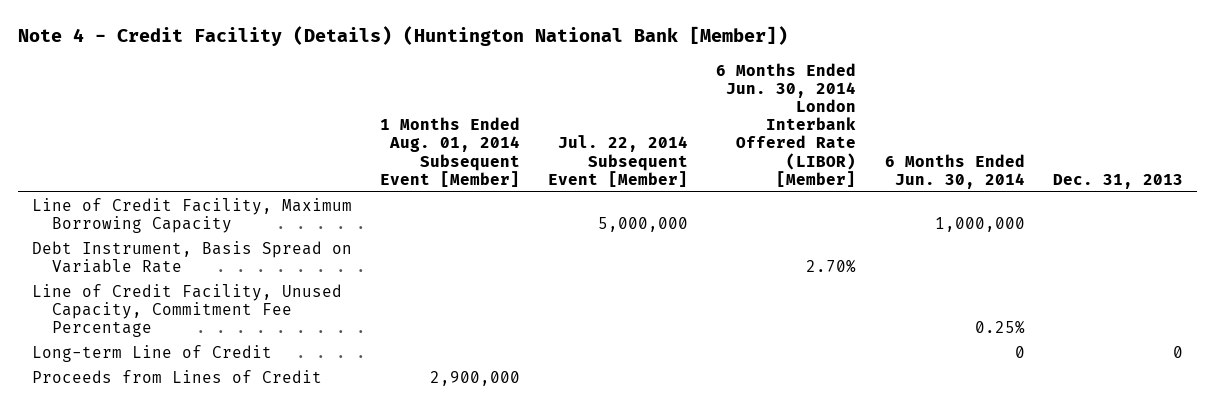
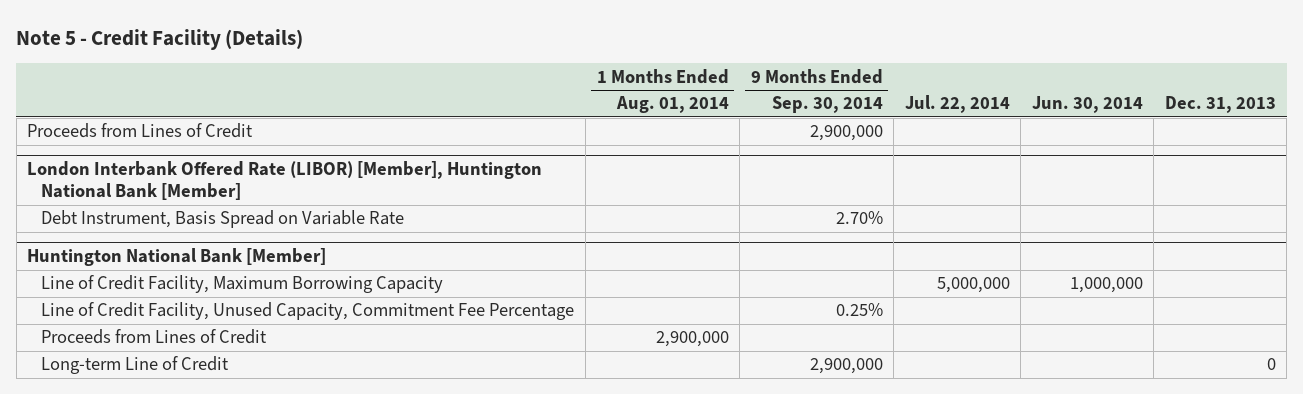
- Note 4 - Credit Facility (Details) (Huntington National Bank [Member])
+ Note 5 - Credit Facility (Details)
- | 1 Months Ended Aug. 01, 2014 Subsequent Event [Member] | Jul. 22, 2014 Subsequent Event [Member] | 6 Months Ended Jun. 30, 2014 London Interbank Offered Rate (LIBOR) [Member] | 6 Months Ended Jun. 30, 2014 | Dec. 31, 2013
+ | 1 Months Ended Aug. 01, 2014 | 9 Months Ended Sep. 30, 2014 | Jul. 22, 2014 | Jun. 30, 2014 | Dec. 31, 2013
- Line of Credit Facility, Maximum Borrowing Capacity | | 5,000,000 | | 1,000,000 |
- Debt Instrument, Basis Spread on Variable Rate | | | 2.70% | |
- Line of Credit Facility, Unused Capacity, Commitment Fee Percentage | | | | 0.25% |
- Long-term Line of Credit | | | | 0 | 0
+ London Interbank Offered Rate (LIBOR) [Member], Huntington National Bank [Member]
+ Debt Instrument, Basis Spread on Variable Rate | | 2.70% | | |
+ Huntington National Bank [Member]
+ Line of Credit Facility, Maximum Borrowing Capacity | | | 5,000,000 | 1,000,000 |
+ Line of Credit Facility, Unused Capacity, Commitment Fee Percentage | | 0.25% | | |
+ Proceeds from Lines of Credit | 2,900,000 | | | |
+ Long-term Line of Credit | | 2,900,000 | | | 0

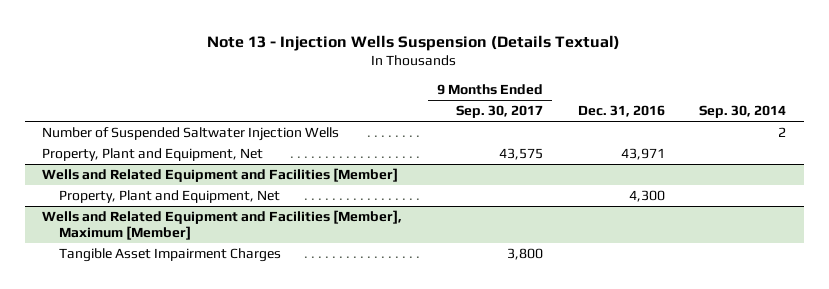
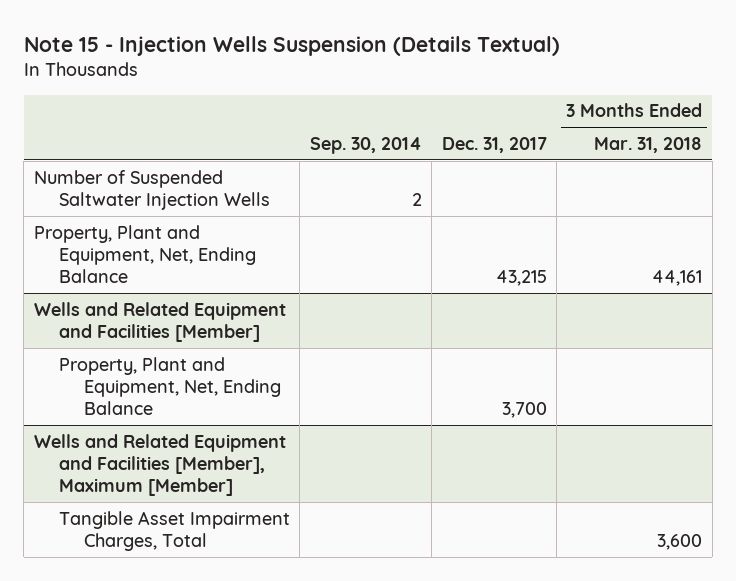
- Note 13 - Injection Wells Suspension (Details Textual)
+ Note 15 - Injection Wells Suspension (Details Textual)
- | 9 Months Ended Sep. 30, 2017 | Dec. 31, 2016 | Sep. 30, 2014
+ | Sep. 30, 2014 | Dec. 31, 2017 | 3 Months Ended Mar. 31, 2018
- Property, Plant and Equipment, Net | 43,575 | 43,971 |
+ Property, Plant and Equipment, Net, Ending Balance | | 43,215 | 44,161
@ Wells and Related Equipment and Facilities [Member]
- Property, Plant and Equipment, Net | | 4,300 |
+ Property, Plant and Equipment, Net, Ending Balance | | 3,700 |
@ Wells and Related Equipment and Facilities [Member], Maximum [Member]
- Tangible Asset Impairment Charges | 3,800 | |
+ Tangible Asset Impairment Charges, Total | | | 3,600

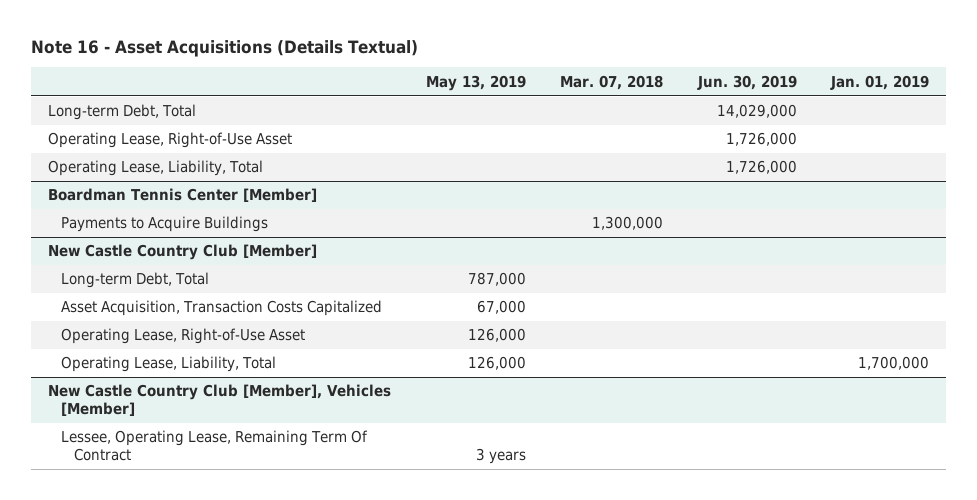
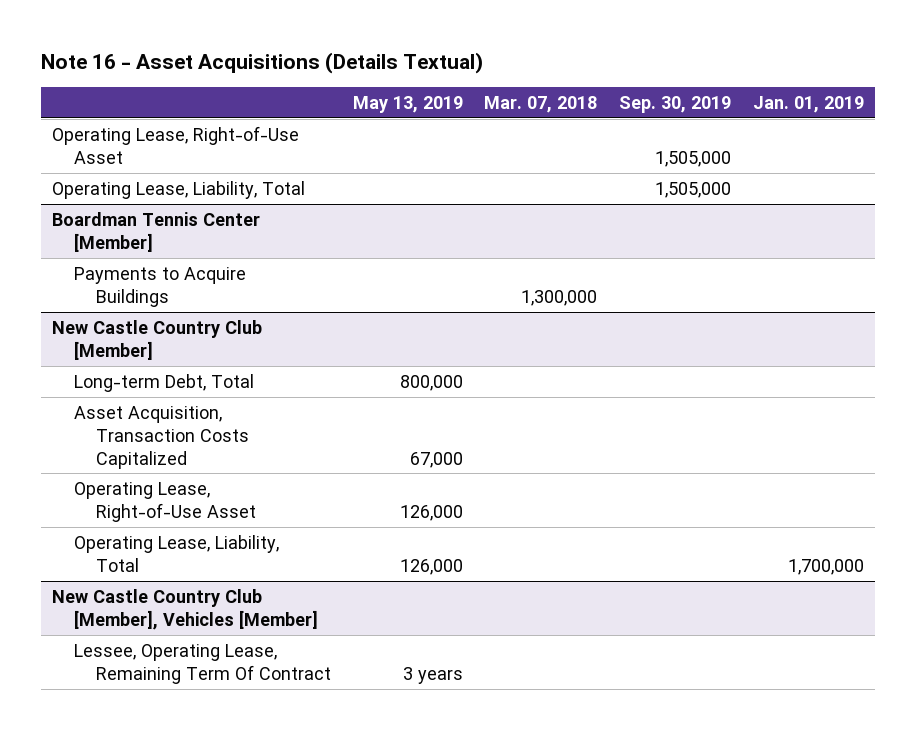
- | May 13, 2019 | Mar. 07, 2018 | Jun. 30, 2019 | Jan. 01, 2019
+ | May 13, 2019 | Mar. 07, 2018 | Sep. 30, 2019 | Jan. 01, 2019
- Long-term Debt, Total | | | 14,029,000 |
@ New Castle Country Club [Member]
- Long-term Debt, Total | 787,000 | | |
+ Long-term Debt, Total | 800,000 | | |

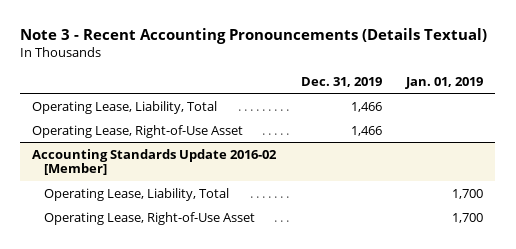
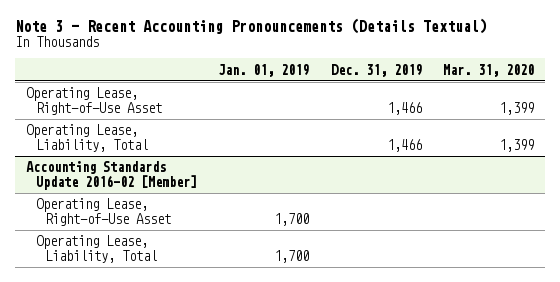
- | Dec. 31, 2019 | Jan. 01, 2019
+ | Jan. 01, 2019 | Dec. 31, 2019 | Mar. 31, 2020
moved down: Operating Lease, Liability, Total | | 1,466 | 1,399
@ Accounting Standards Update 2016-02 [Member]
moved down: Operating Lease, Liability, Total | 1,700 | |

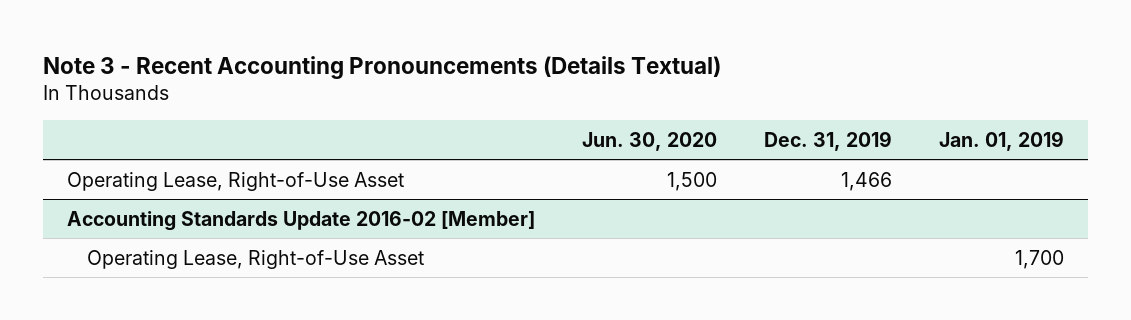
- | Jan. 01, 2019 | Dec. 31, 2019 | Mar. 31, 2020
+ | Jun. 30, 2020 | Dec. 31, 2019 | Jan. 01, 2019
- Operating Lease, Liability, Total | | 1,466 | 1,399
@ Accounting Standards Update 2016-02 [Member]
- Operating Lease, Liability, Total | 1,700 | |

